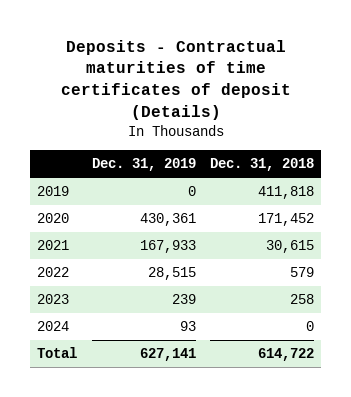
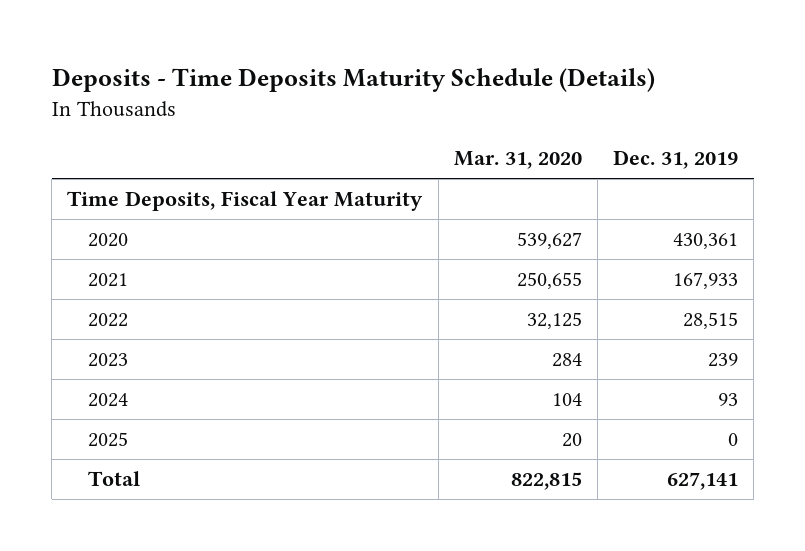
- Deposits - Contractual maturities of time certificates of deposit (Details)
+ Deposits - Time Deposits Maturity Schedule (Details)
- | Dec. 31, 2019 | Dec. 31, 2018
+ | Mar. 31, 2020 | Dec. 31, 2019
- 2019 | 0 | 411,818
+ Time Deposits, Fiscal Year Maturity
+ 2025 | 20 | 0

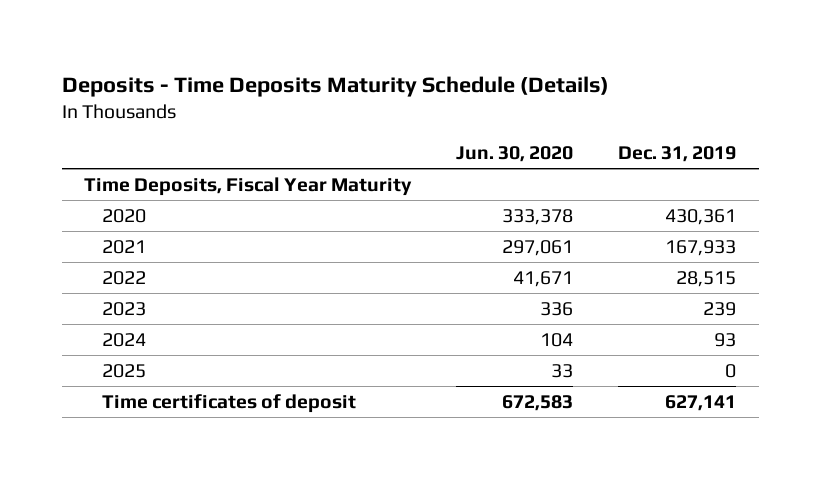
- | Mar. 31, 2020 | Dec. 31, 2019
+ | Jun. 30, 2020 | Dec. 31, 2019
- Total | 822,815 | 627,141
+ Time certificates of deposit | 672,583 | 627,141

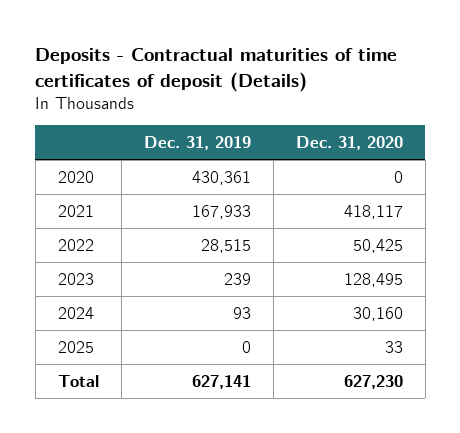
- Deposits - Time Deposits Maturity Schedule (Details)
+ Deposits - Contractual maturities of time certificates of deposit (Details)
- | Jun. 30, 2020 | Dec. 31, 2019
+ | Dec. 31, 2019 | Dec. 31, 2020
- Time Deposits, Fiscal Year Maturity
- Time certificates of deposit | 672,583 | 627,141
+ Total | 627,141 | 627,230

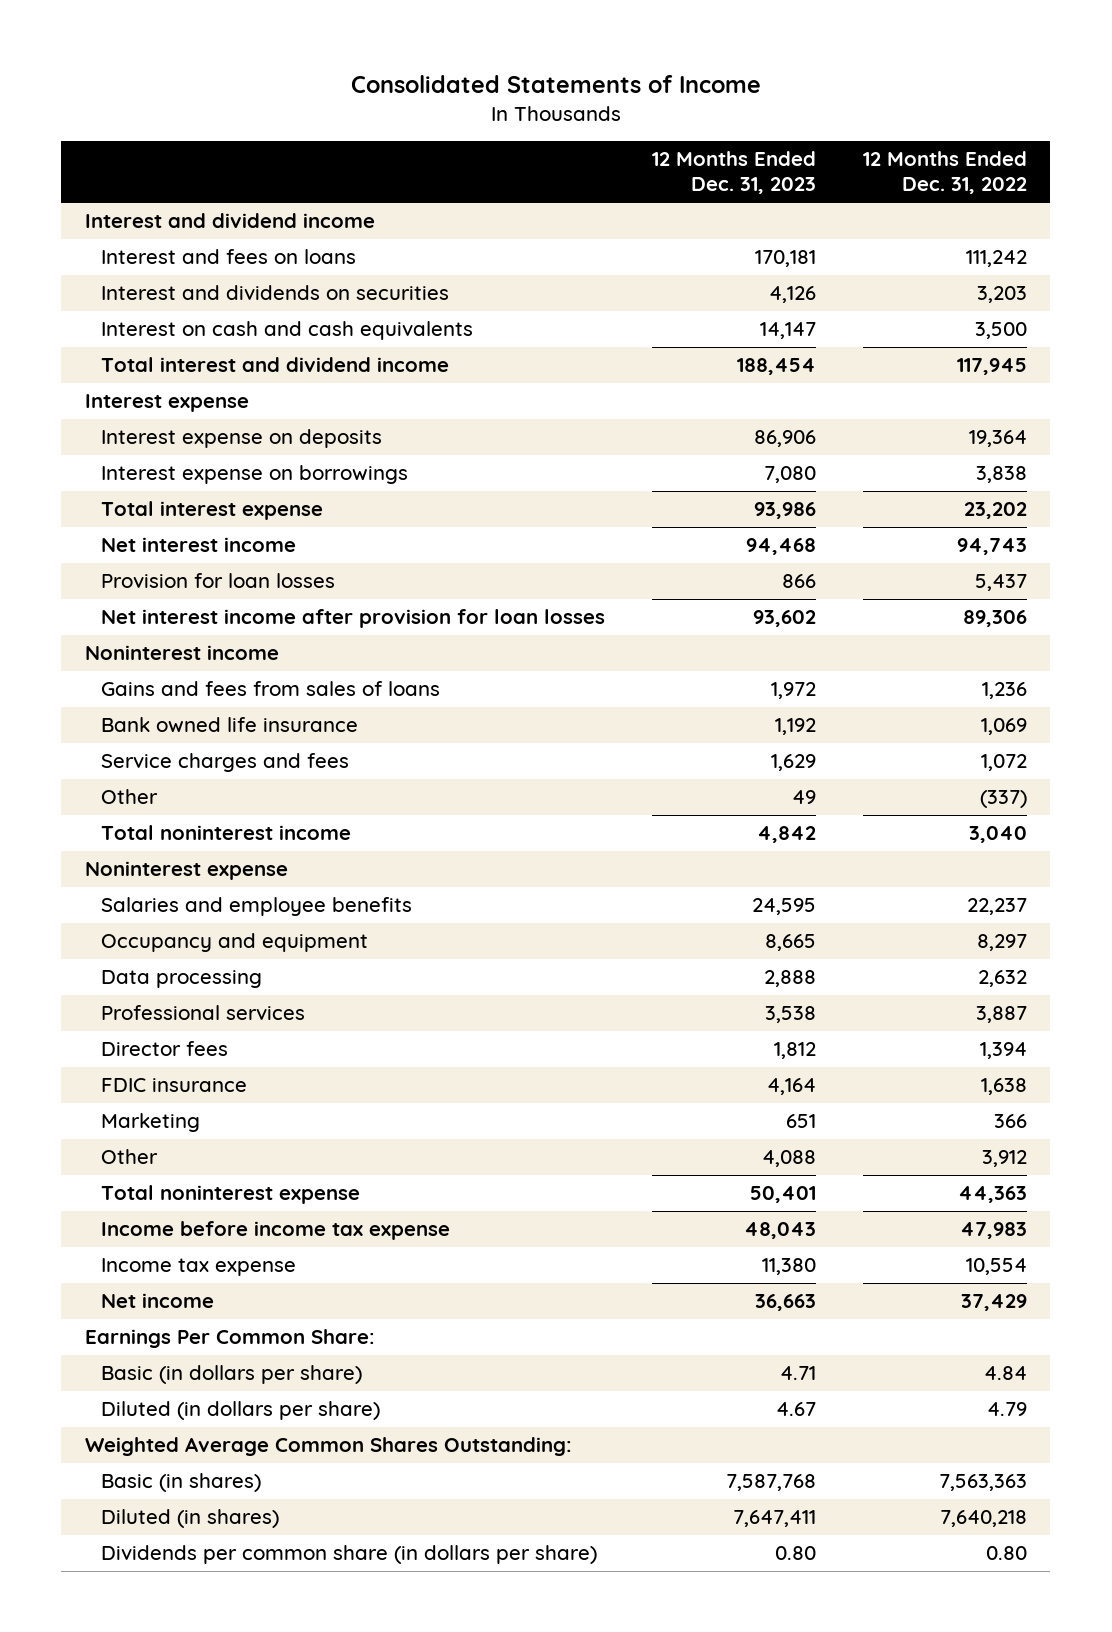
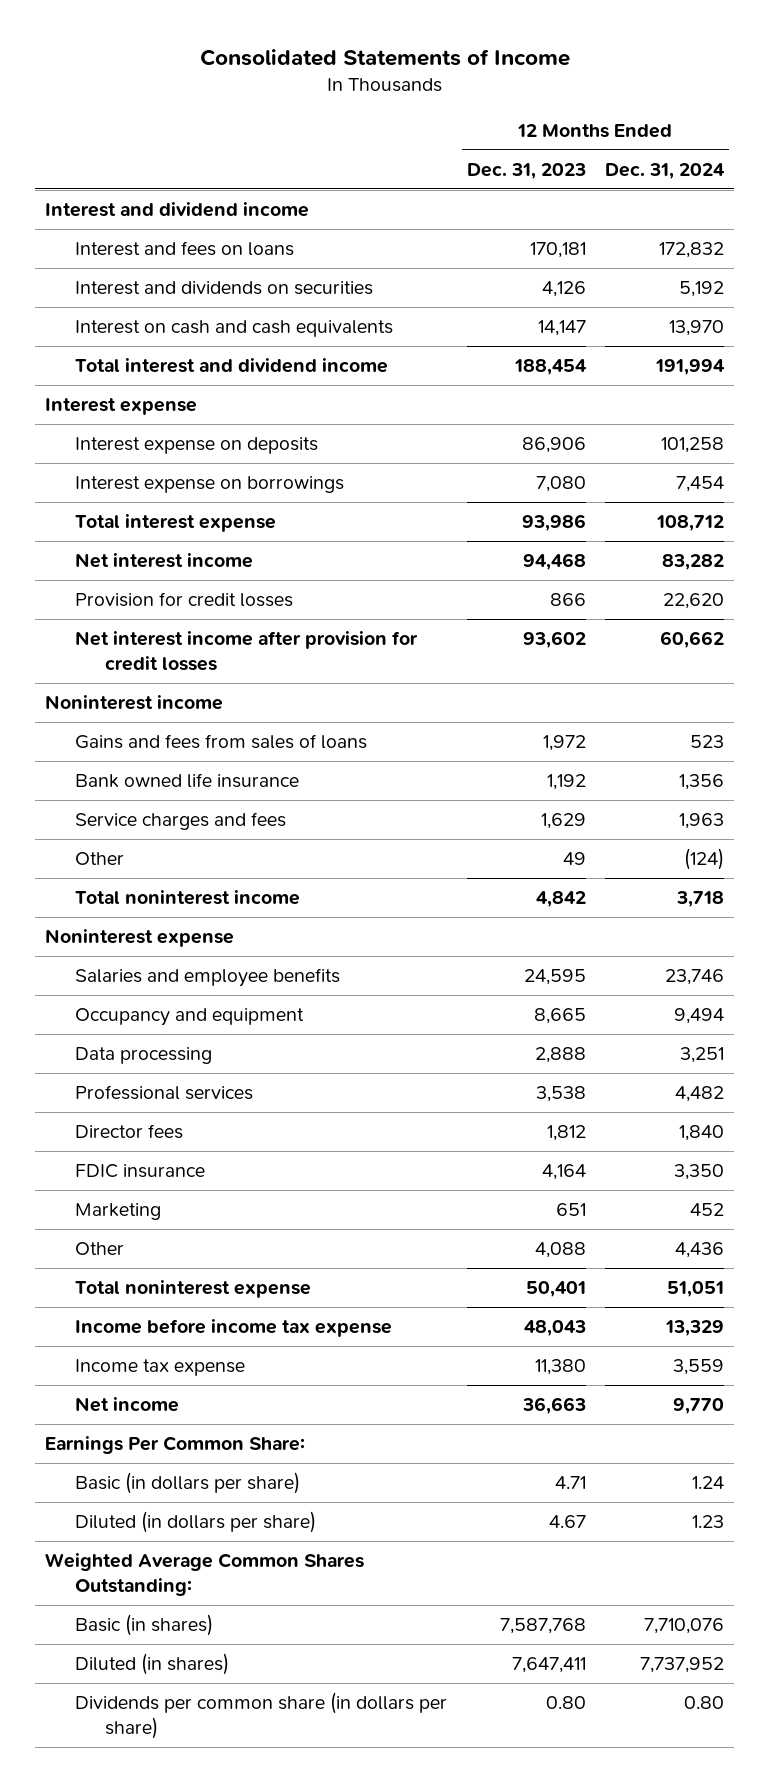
- | 12 Months Ended Dec. 31, 2023 | 12 Months Ended Dec. 31, 2022
+ | 12 Months Ended Dec. 31, 2023 | 12 Months Ended Dec. 31, 2024
- Provision for loan losses | 866 | 5,437
- Net interest income after provision for loan losses | 93,602 | 89,306
+ Provision for credit losses | 866 | 22,620
+ Net interest income after provision for credit losses | 93,602 | 60,662

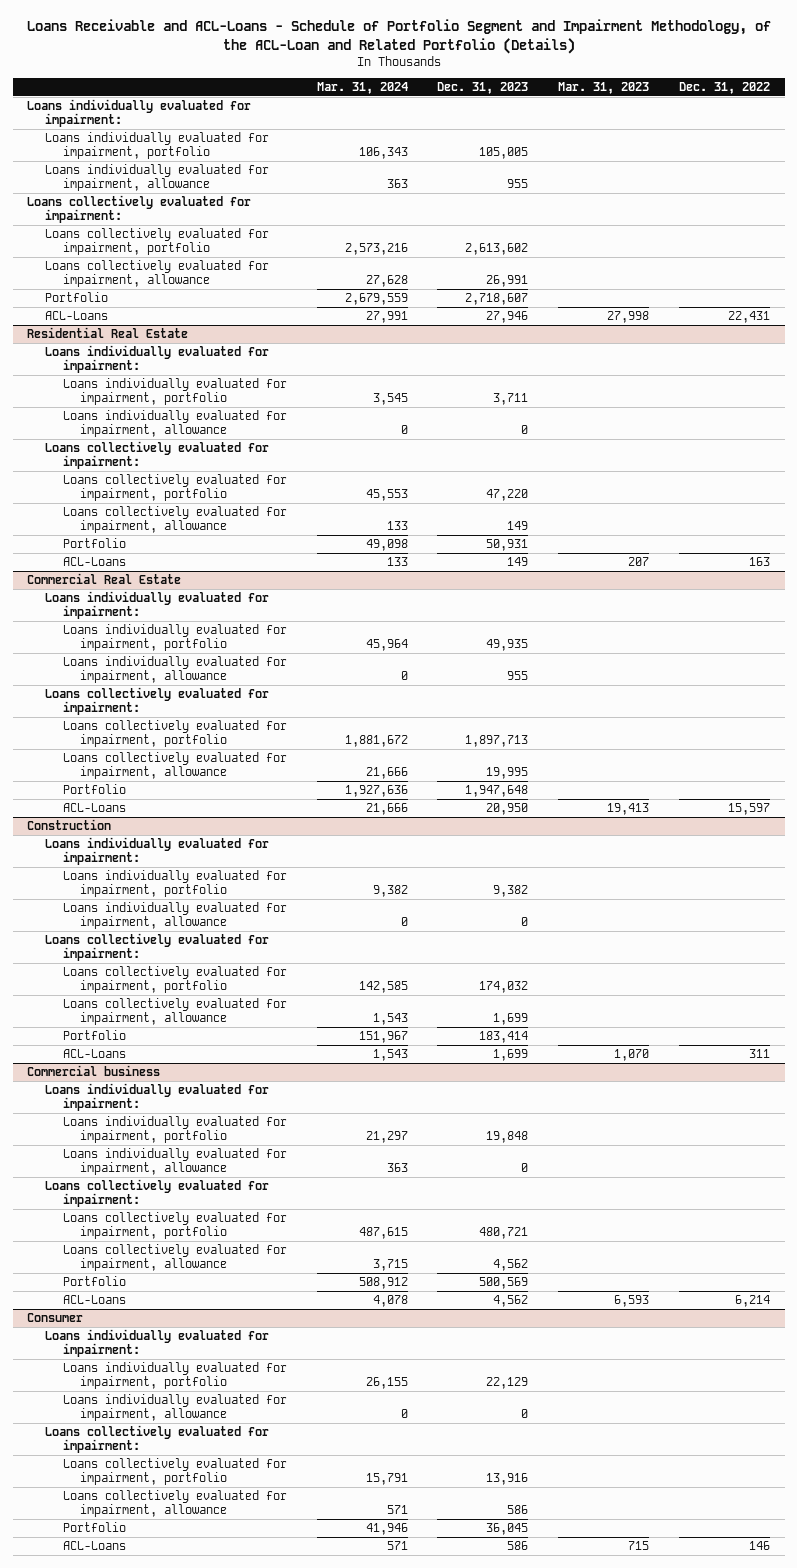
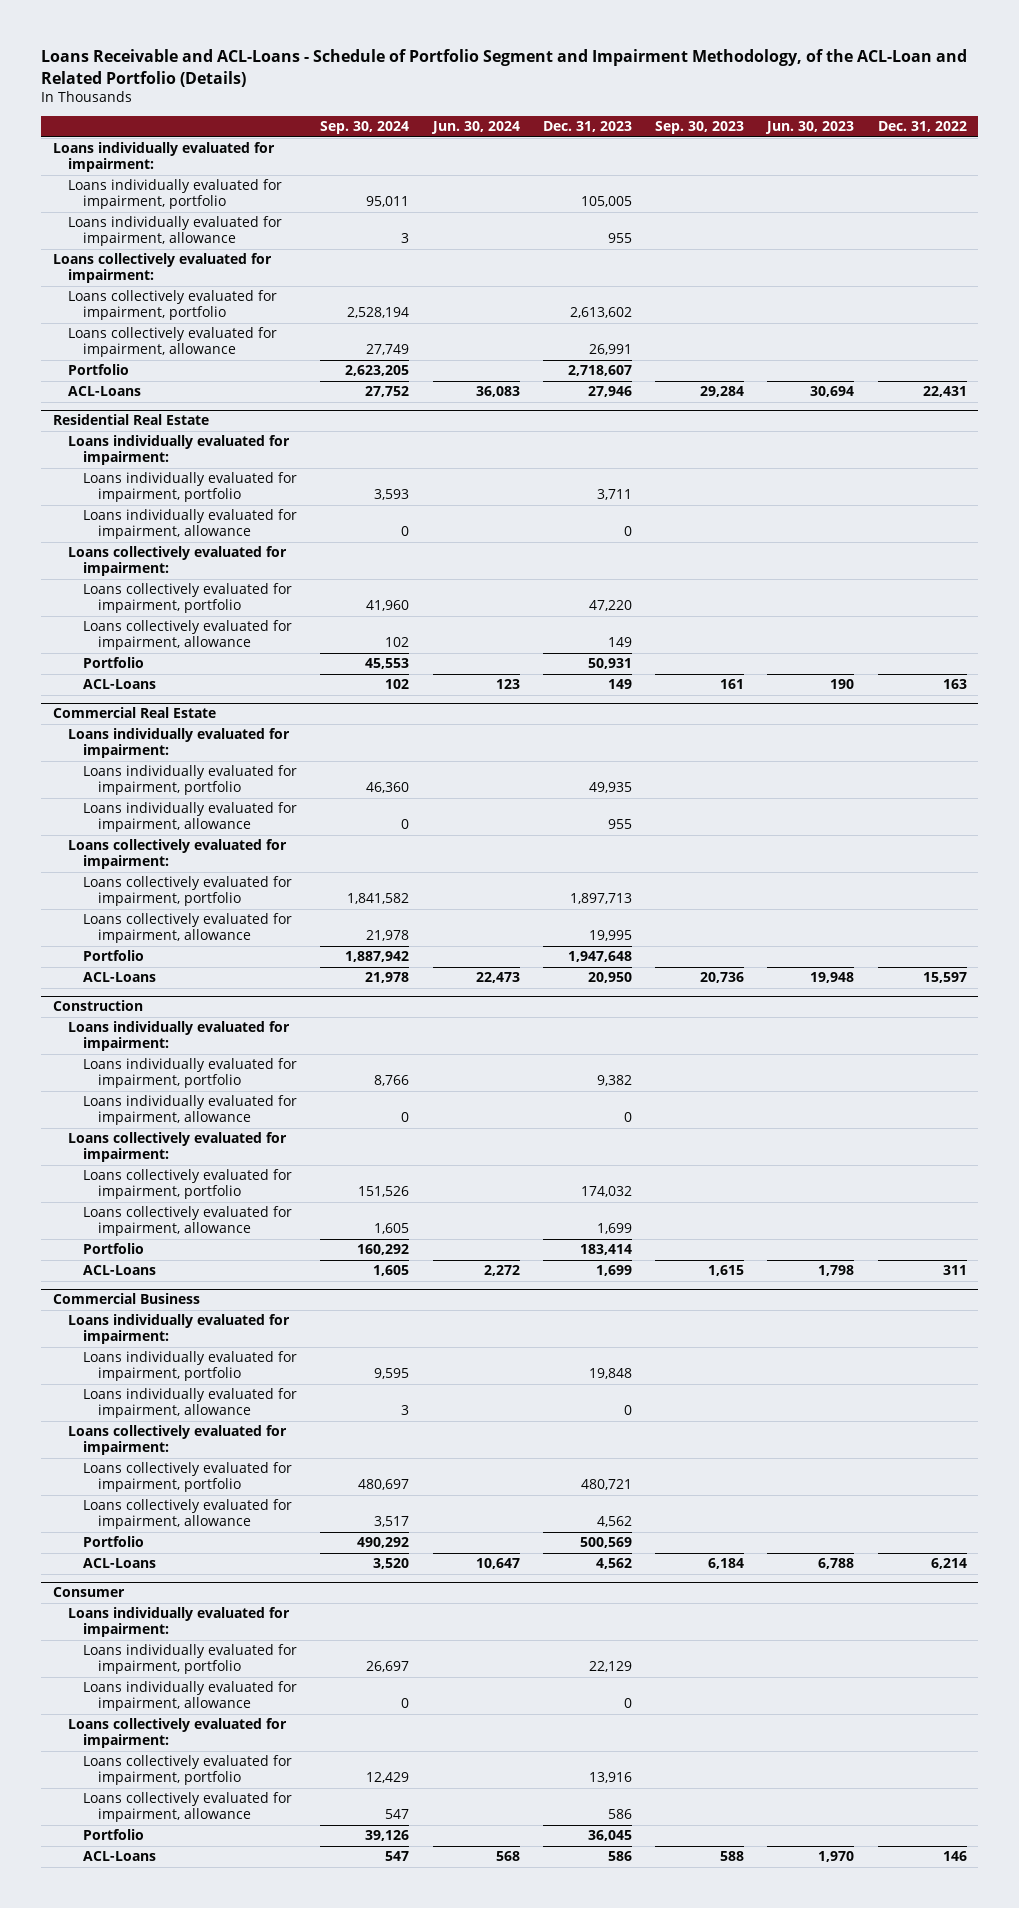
- | Mar. 31, 2024 | Dec. 31, 2023 | Mar. 31, 2023 | Dec. 31, 2022
+ | Sep. 30, 2024 | Jun. 30, 2024 | Dec. 31, 2023 | Sep. 30, 2023 | Jun. 30, 2023 | Dec. 31, 2022
- Commercial business
+ Commercial Business

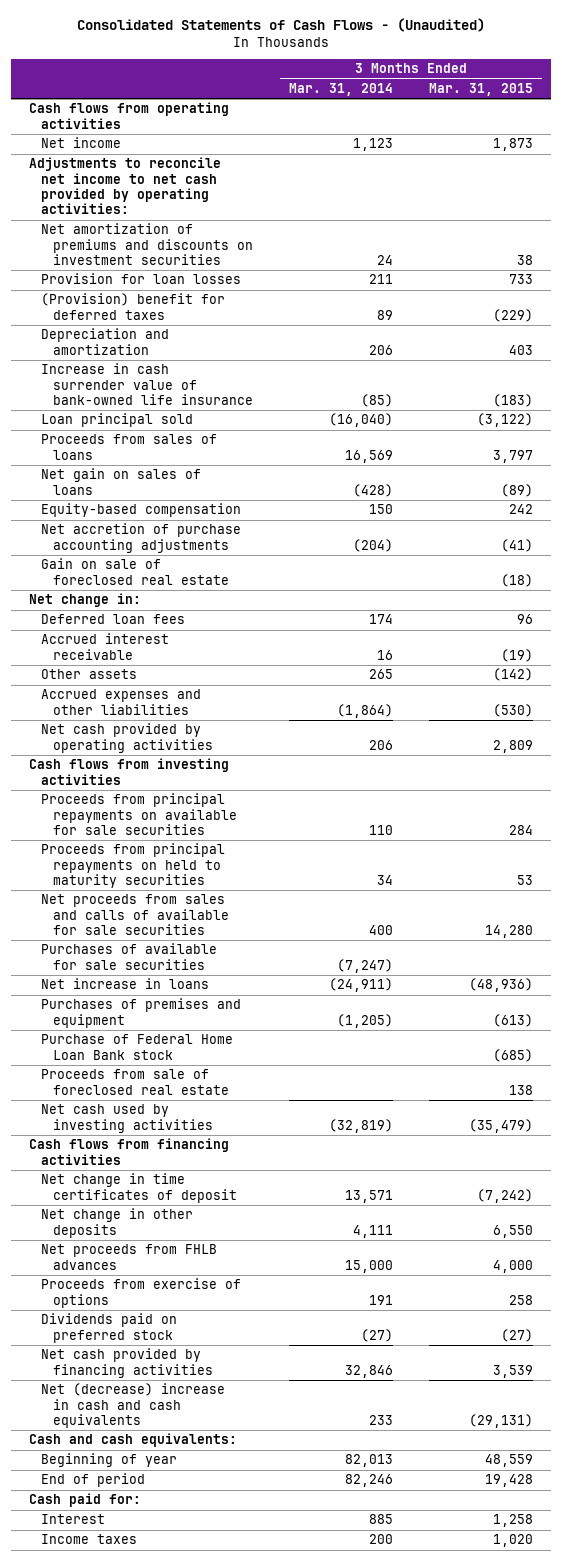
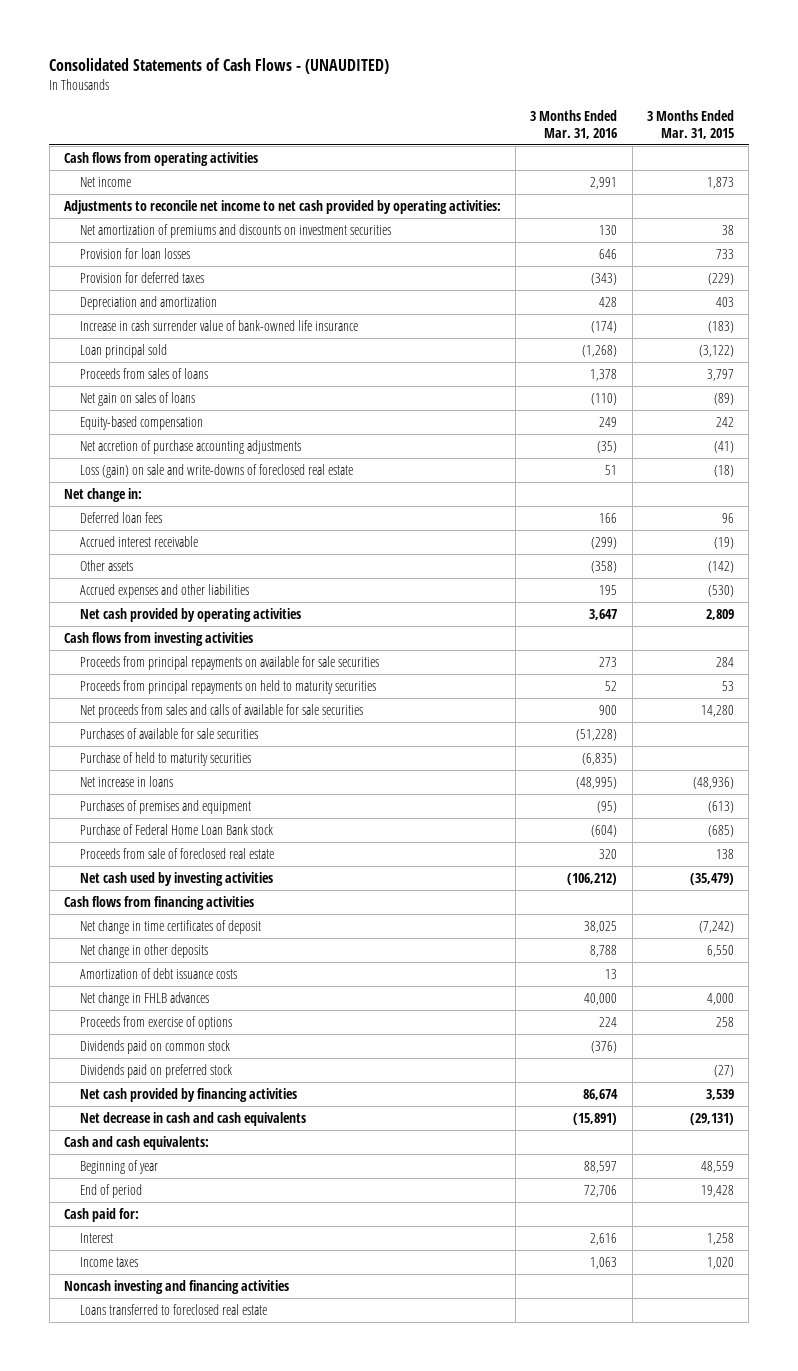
- Consolidated Statements of Cash Flows - (Unaudited)
+ Consolidated Statements of Cash Flows - (UNAUDITED)
- | 3 Months Ended Mar. 31, 2014 | 3 Months Ended Mar. 31, 2015
+ | 3 Months Ended Mar. 31, 2016 | 3 Months Ended Mar. 31, 2015
- (Provision) benefit for deferred taxes | 89 | (229)
+ Provision for deferred taxes | (343) | (229)
- Gain on sale of foreclosed real estate | | (18)
+ Loss (gain) on sale and write-downs of foreclosed real estate | 51 | (18)
+ Purchase of held to maturity securities | (6,835) |
- Net proceeds from FHLB advances | 15,000 | 4,000
+ Amortization of debt issuance costs | 13 |
+ Net change in FHLB advances | 40,000 | 4,000
+ Dividends paid on common stock | (376) |
- Net (decrease) increase in cash and cash equivalents | 233 | (29,131)
+ Net decrease in cash and cash equivalents | (15,891) | (29,131)
+ Noncash investing and financing activities
+ Loans transferred to foreclosed real estate

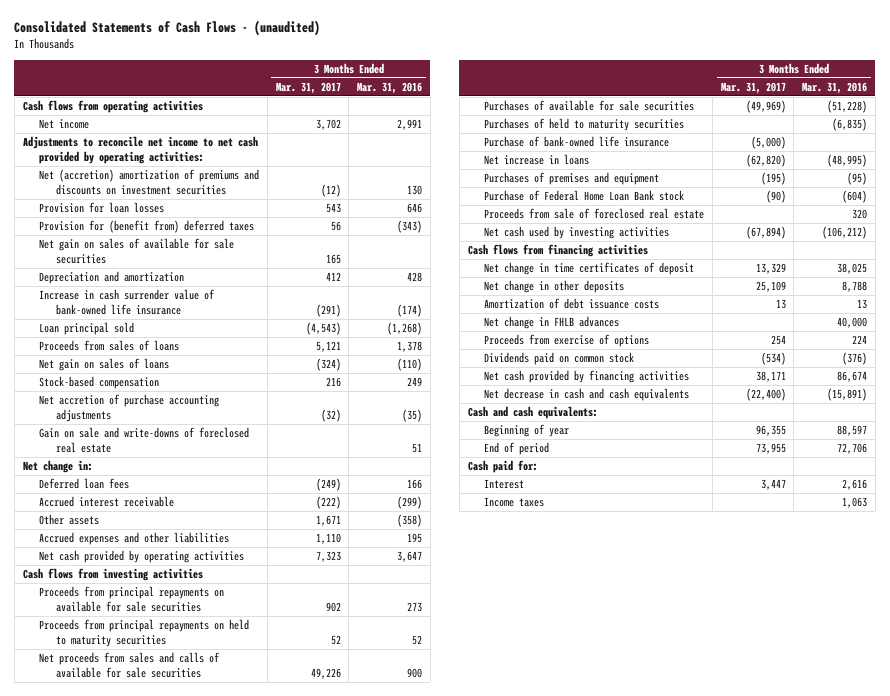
- Consolidated Statements of Cash Flows - (UNAUDITED)
+ Consolidated Statements of Cash Flows - (unaudited)
- | 3 Months Ended Mar. 31, 2016 | 3 Months Ended Mar. 31, 2015
+ | 3 Months Ended Mar. 31, 2017 | 3 Months Ended Mar. 31, 2016
- Net amortization of premiums and discounts on investment securities | 130 | 38
+ Net (accretion) amortization of premiums and discounts on investment securities | (12) | 130
- Provision for deferred taxes | (343) | (229)
+ Provision for (benefit from) deferred taxes | 56 | (343)
+ Net gain on sales of available for sale securities | 165 |
- Equity-based compensation | 249 | 242
+ Stock-based compensation | 216 | 249
- Loss (gain) on sale and write-downs of foreclosed real estate | 51 | (18)
+ Gain on sale and write-downs of foreclosed real estate | | 51
- Purchase of held to maturity securities | (6,835) |
+ Purchases of held to maturity securities | | (6,835)
+ Purchase of bank-owned life insurance | (5,000) |
- Dividends paid on preferred stock | | (27)
- Noncash investing and financing activities
- Loans transferred to foreclosed real estate

